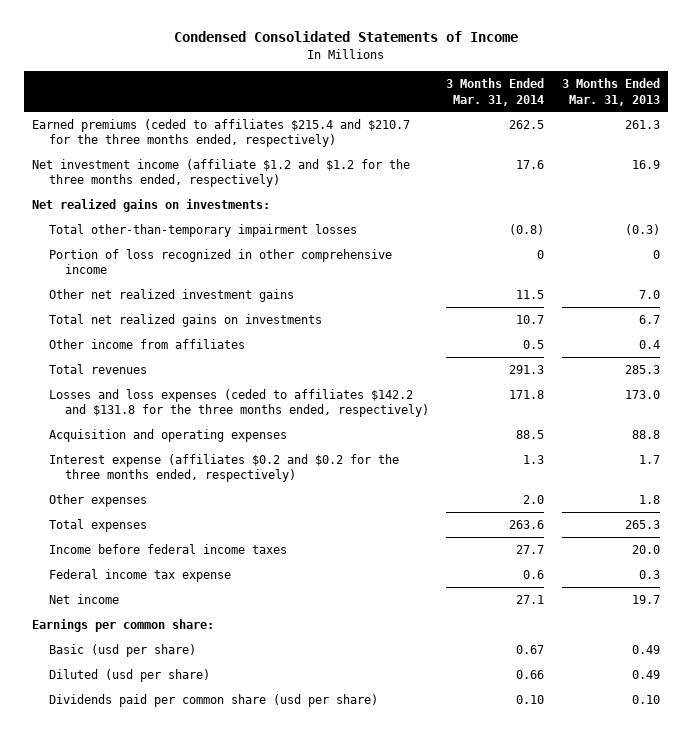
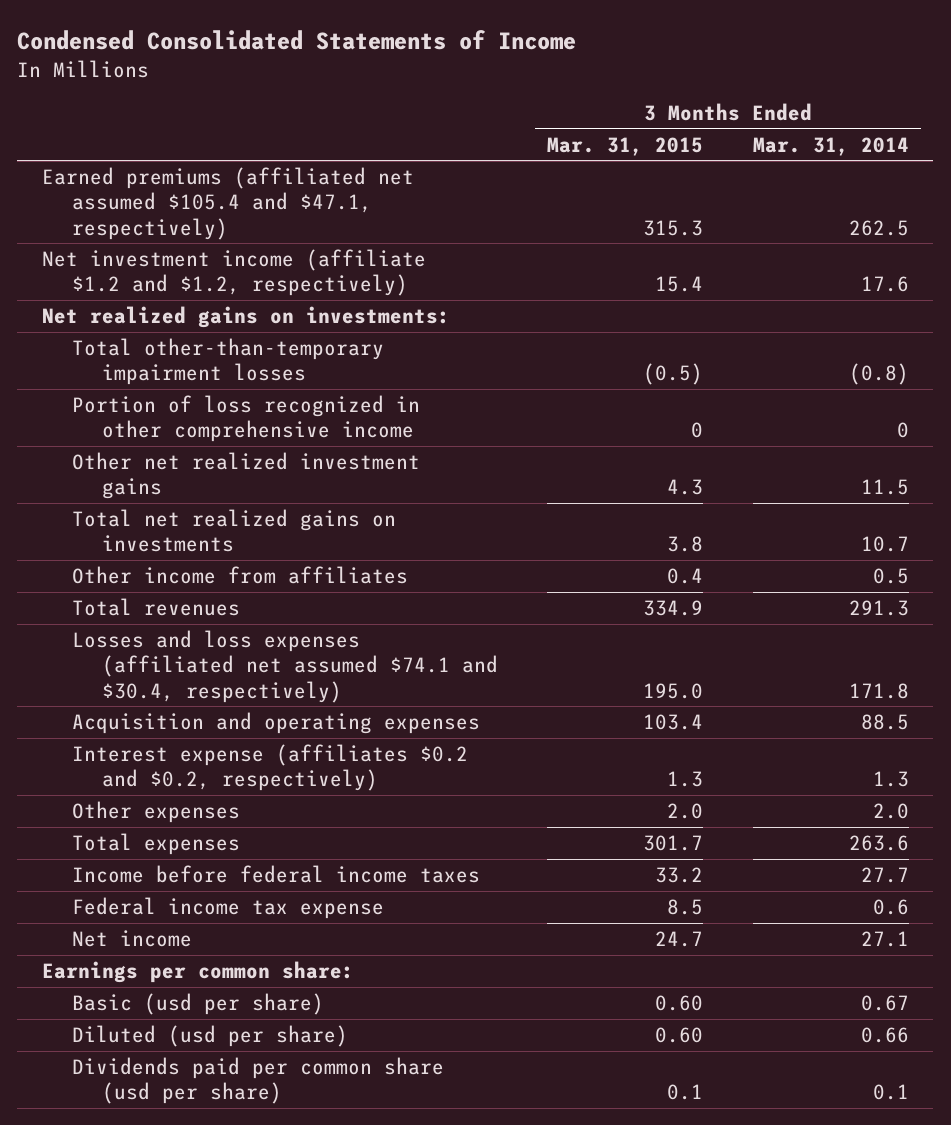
- | 3 Months Ended Mar. 31, 2014 | 3 Months Ended Mar. 31, 2013
+ | 3 Months Ended Mar. 31, 2015 | 3 Months Ended Mar. 31, 2014
- Earned premiums (ceded to affiliates $215.4 and $210.7 for the three months ended, respectively) | 262.5 | 261.3
- Net investment income (affiliate $1.2 and $1.2 for the three months ended, respectively) | 17.6 | 16.9
+ Earned premiums (affiliated net assumed $105.4 and $47.1, respectively) | 315.3 | 262.5
+ Net investment income (affiliate $1.2 and $1.2, respectively) | 15.4 | 17.6
- Losses and loss expenses (ceded to affiliates $142.2 and $131.8 for the three months ended, respectively) | 171.8 | 173.0
+ Losses and loss expenses (affiliated net assumed $74.1 and $30.4, respectively) | 195.0 | 171.8
- Interest expense (affiliates $0.2 and $0.2 for the three months ended, respectively) | 1.3 | 1.7
+ Interest expense (affiliates $0.2 and $0.2, respectively) | 1.3 | 1.3
- Dividends paid per common share (usd per share) | 0.10 | 0.10
+ Dividends paid per common share (usd per share) | 0.1 | 0.1

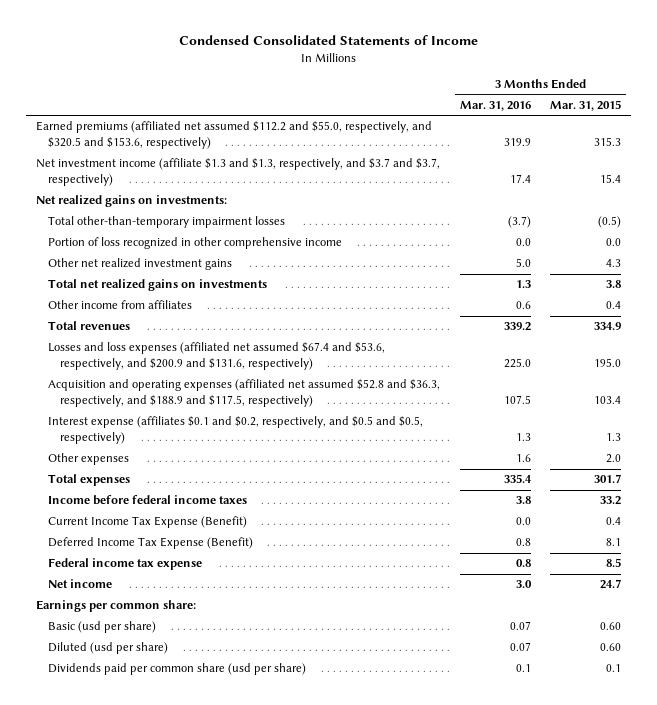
- | 3 Months Ended Mar. 31, 2015 | 3 Months Ended Mar. 31, 2014
+ | 3 Months Ended Mar. 31, 2016 | 3 Months Ended Mar. 31, 2015
- Earned premiums (affiliated net assumed $105.4 and $47.1, respectively) | 315.3 | 262.5
- Net investment income (affiliate $1.2 and $1.2, respectively) | 15.4 | 17.6
+ Earned premiums (affiliated net assumed $112.2 and $55.0, respectively, and $320.5 and $153.6, respectively) | 319.9 | 315.3
+ Net investment income (affiliate $1.3 and $1.3, respectively, and $3.7 and $3.7, respectively) | 17.4 | 15.4
- Portion of loss recognized in other comprehensive income | 0 | 0
+ Portion of loss recognized in other comprehensive income | 0.0 | 0.0
- Losses and loss expenses (affiliated net assumed $74.1 and $30.4, respectively) | 195.0 | 171.8
- Acquisition and operating expenses | 103.4 | 88.5
- Interest expense (affiliates $0.2 and $0.2, respectively) | 1.3 | 1.3
+ Losses and loss expenses (affiliated net assumed $67.4 and $53.6, respectively, and $200.9 and $131.6, respectively) | 225.0 | 195.0
+ Acquisition and operating expenses (affiliated net assumed $52.8 and $36.3, respectively, and $188.9 and $117.5, respectively) | 107.5 | 103.4
+ Interest expense (affiliates $0.1 and $0.2, respectively, and $0.5 and $0.5, respectively) | 1.3 | 1.3
+ Current Income Tax Expense (Benefit) | 0.0 | 0.4
+ Deferred Income Tax Expense (Benefit) | 0.8 | 8.1

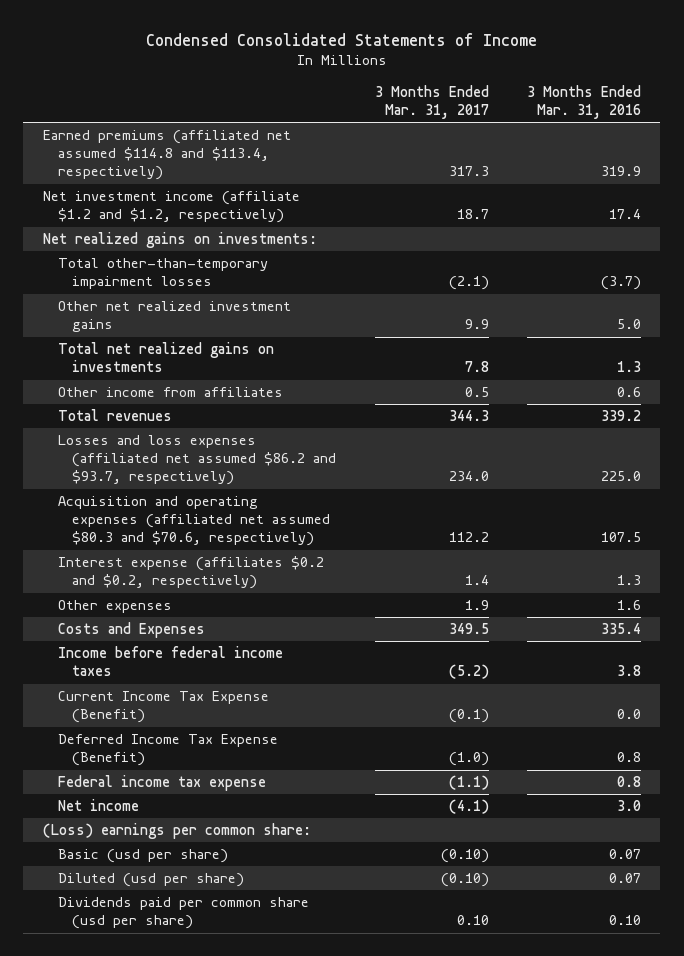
- | 3 Months Ended Mar. 31, 2016 | 3 Months Ended Mar. 31, 2015
+ | 3 Months Ended Mar. 31, 2017 | 3 Months Ended Mar. 31, 2016
- Earned premiums (affiliated net assumed $112.2 and $55.0, respectively, and $320.5 and $153.6, respectively) | 319.9 | 315.3
- Net investment income (affiliate $1.3 and $1.3, respectively, and $3.7 and $3.7, respectively) | 17.4 | 15.4
+ Earned premiums (affiliated net assumed $114.8 and $113.4, respectively) | 317.3 | 319.9
+ Net investment income (affiliate $1.2 and $1.2, respectively) | 18.7 | 17.4
- Portion of loss recognized in other comprehensive income | 0.0 | 0.0
- Losses and loss expenses (affiliated net assumed $67.4 and $53.6, respectively, and $200.9 and $131.6, respectively) | 225.0 | 195.0
- Acquisition and operating expenses (affiliated net assumed $52.8 and $36.3, respectively, and $188.9 and $117.5, respectively) | 107.5 | 103.4
- Interest expense (affiliates $0.1 and $0.2, respectively, and $0.5 and $0.5, respectively) | 1.3 | 1.3
+ Losses and loss expenses (affiliated net assumed $86.2 and $93.7, respectively) | 234.0 | 225.0
+ Acquisition and operating expenses (affiliated net assumed $80.3 and $70.6, respectively) | 112.2 | 107.5
+ Interest expense (affiliates $0.2 and $0.2, respectively) | 1.4 | 1.3
- Total expenses | 335.4 | 301.7
+ Costs and Expenses | 349.5 | 335.4
- Earnings per common share:
+ (Loss) earnings per common share:
- Dividends paid per common share (usd per share) | 0.1 | 0.1
+ Dividends paid per common share (usd per share) | 0.10 | 0.10

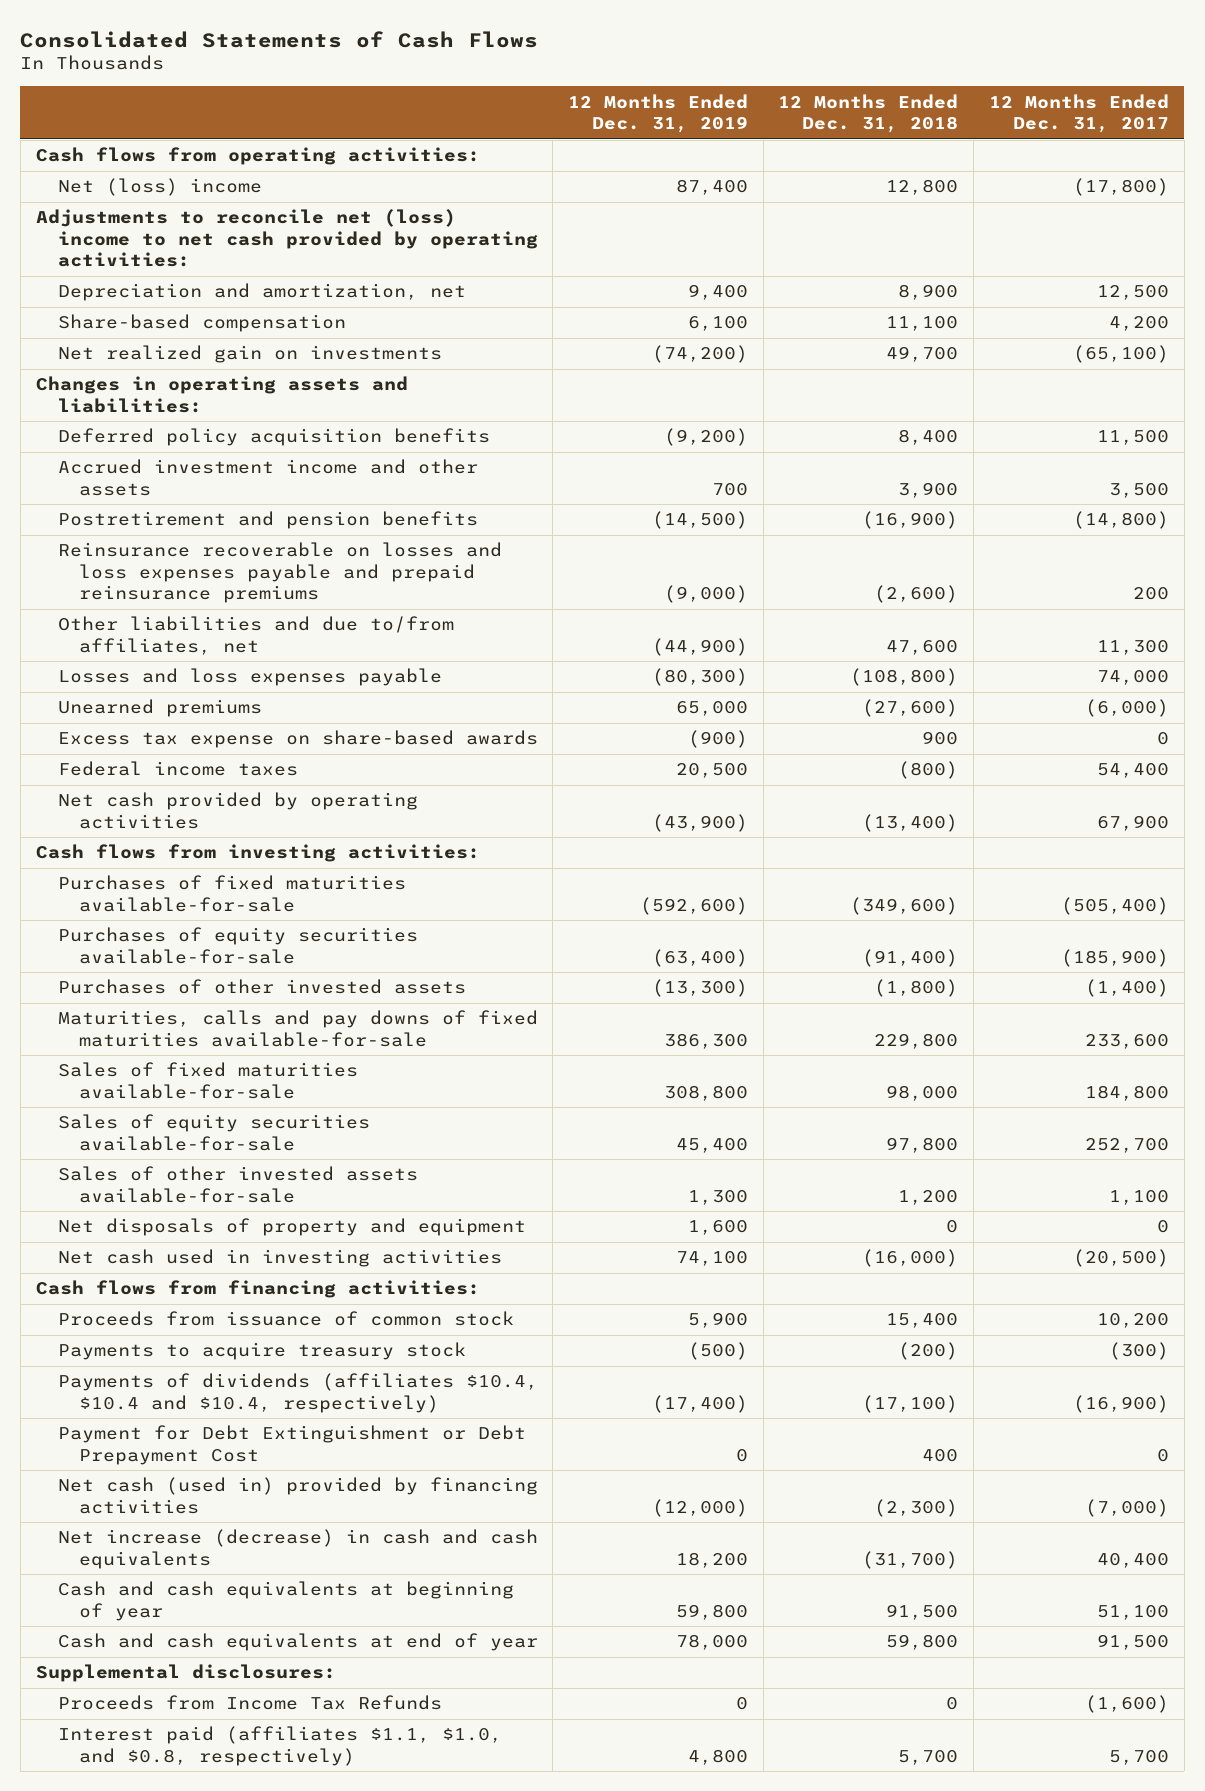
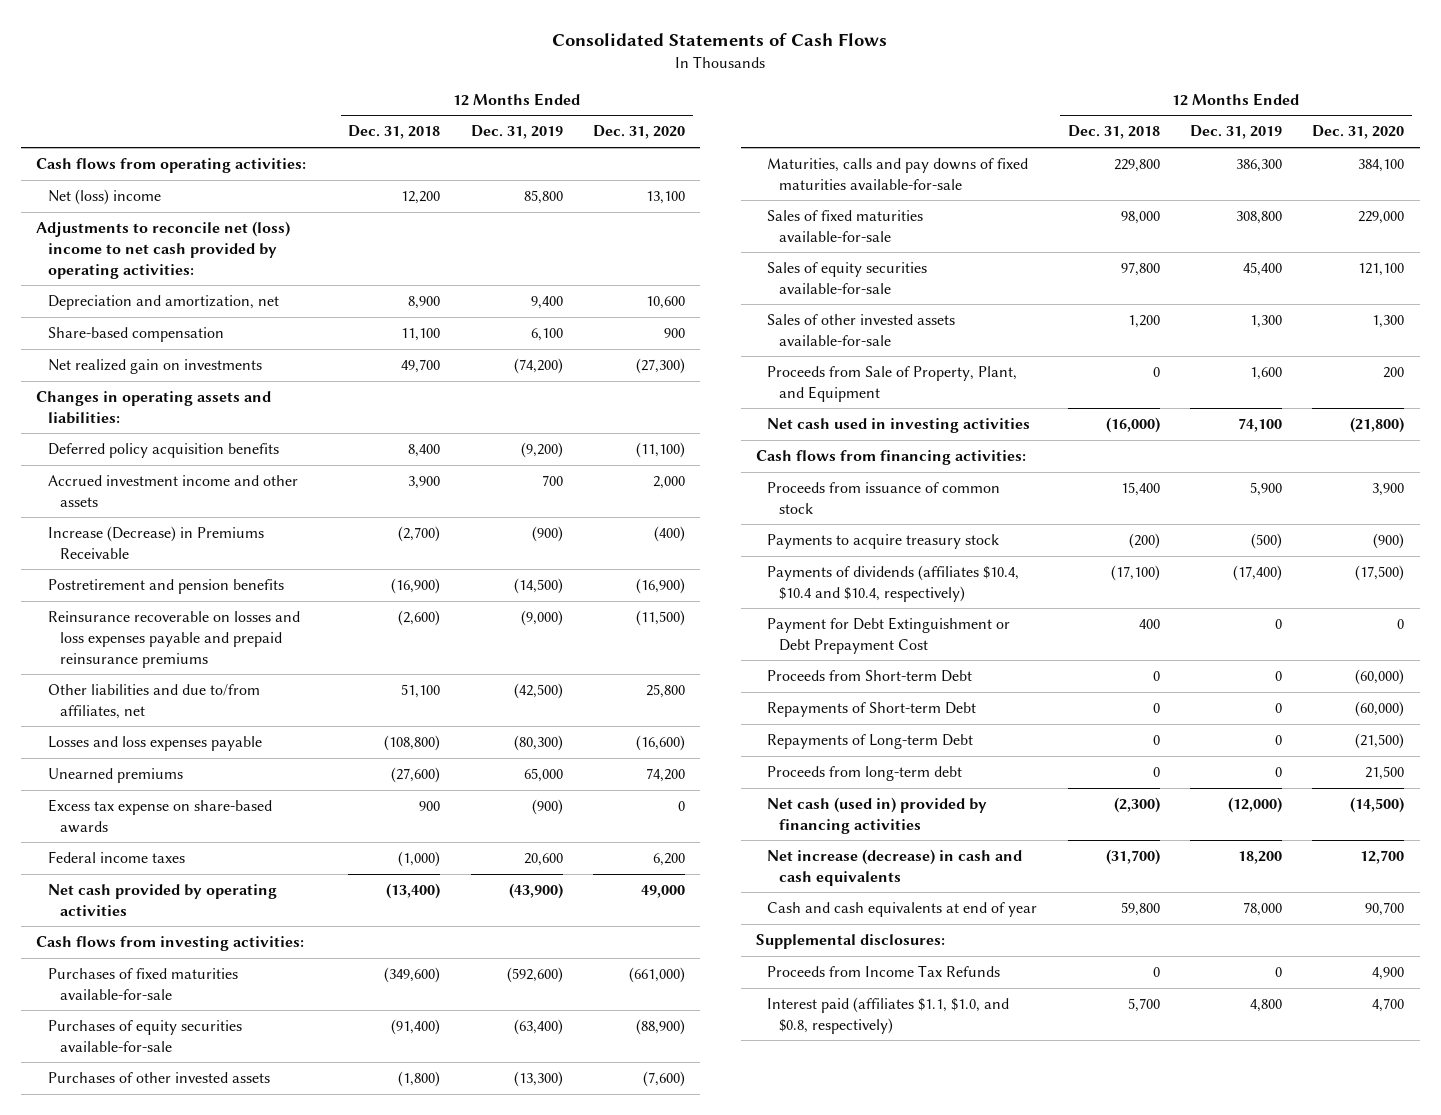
- | 12 Months Ended Dec. 31, 2019 | 12 Months Ended Dec. 31, 2018 | 12 Months Ended Dec. 31, 2017
+ | 12 Months Ended Dec. 31, 2018 | 12 Months Ended Dec. 31, 2019 | 12 Months Ended Dec. 31, 2020
- Net (loss) income | 87,400 | 12,800 | (17,800)
+ Net (loss) income | 12,200 | 85,800 | 13,100
+ Increase (Decrease) in Premiums Receivable | (2,700) | (900) | (400)
- Other liabilities and due to/from affiliates, net | (44,900) | 47,600 | 11,300
+ Other liabilities and due to/from affiliates, net | 51,100 | (42,500) | 25,800
- Federal income taxes | 20,500 | (800) | 54,400
+ Federal income taxes | (1,000) | 20,600 | 6,200
- Net disposals of property and equipment | 1,600 | 0 | 0
+ Proceeds from Sale of Property, Plant, and Equipment | 0 | 1,600 | 200
+ Proceeds from Short-term Debt | 0 | 0 | (60,000)
+ Repayments of Short-term Debt | 0 | 0 | (60,000)
+ Repayments of Long-term Debt | 0 | 0 | (21,500)
+ Proceeds from long-term debt | 0 | 0 | 21,500
- Cash and cash equivalents at beginning of year | 59,800 | 91,500 | 51,100

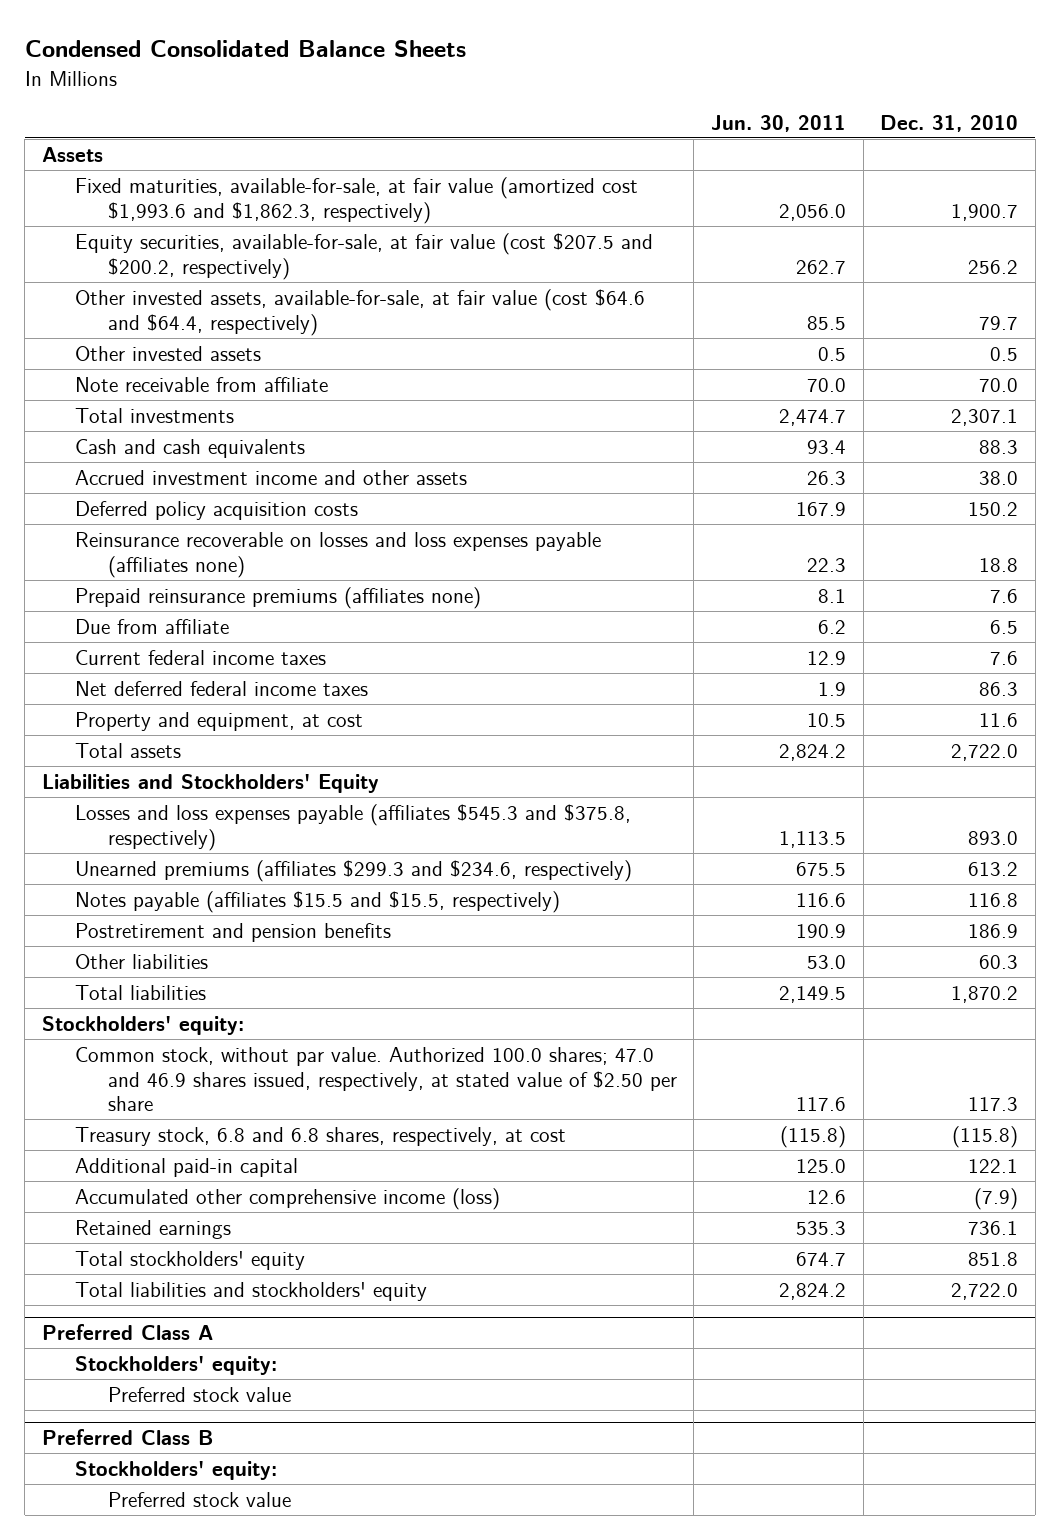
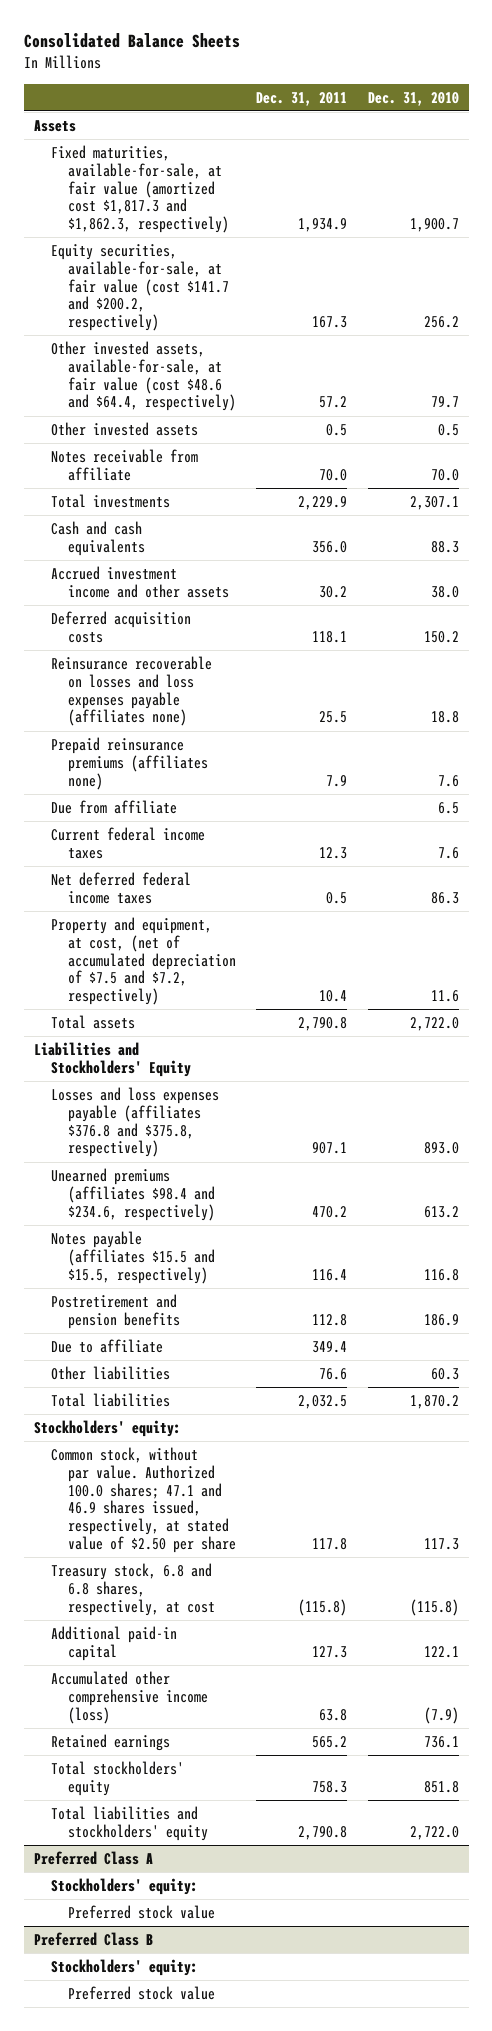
- Condensed Consolidated Balance Sheets
+ Consolidated Balance Sheets
- | Jun. 30, 2011 | Dec. 31, 2010
+ | Dec. 31, 2011 | Dec. 31, 2010
- Fixed maturities, available-for-sale, at fair value (amortized cost $1,993.6 and $1,862.3, respectively) | 2,056.0 | 1,900.7
- Equity securities, available-for-sale, at fair value (cost $207.5 and $200.2, respectively) | 262.7 | 256.2
- Other invested assets, available-for-sale, at fair value (cost $64.6 and $64.4, respectively) | 85.5 | 79.7
+ Fixed maturities, available-for-sale, at fair value (amortized cost $1,817.3 and $1,862.3, respectively) | 1,934.9 | 1,900.7
+ Equity securities, available-for-sale, at fair value (cost $141.7 and $200.2, respectively) | 167.3 | 256.2
+ Other invested assets, available-for-sale, at fair value (cost $48.6 and $64.4, respectively) | 57.2 | 79.7
- Note receivable from affiliate | 70.0 | 70.0
+ Notes receivable from affiliate | 70.0 | 70.0
- Deferred policy acquisition costs | 167.9 | 150.2
+ Deferred acquisition costs | 118.1 | 150.2
- Property and equipment, at cost | 10.5 | 11.6
+ Property and equipment, at cost, (net of accumulated depreciation of $7.5 and $7.2, respectively) | 10.4 | 11.6
- Losses and loss expenses payable (affiliates $545.3 and $375.8, respectively) | 1,113.5 | 893.0
- Unearned premiums (affiliates $299.3 and $234.6, respectively) | 675.5 | 613.2
+ Losses and loss expenses payable (affiliates $376.8 and $375.8, respectively) | 907.1 | 893.0
+ Unearned premiums (affiliates $98.4 and $234.6, respectively) | 470.2 | 613.2
+ Due to affiliate | 349.4 |
- Common stock, without par value. Authorized 100.0 shares; 47.0 and 46.9 shares issued, respectively, at stated value of $2.50 per share | 117.6 | 117.3
+ Common stock, without par value. Authorized 100.0 shares; 47.1 and 46.9 shares issued, respectively, at stated value of $2.50 per share | 117.8 | 117.3

